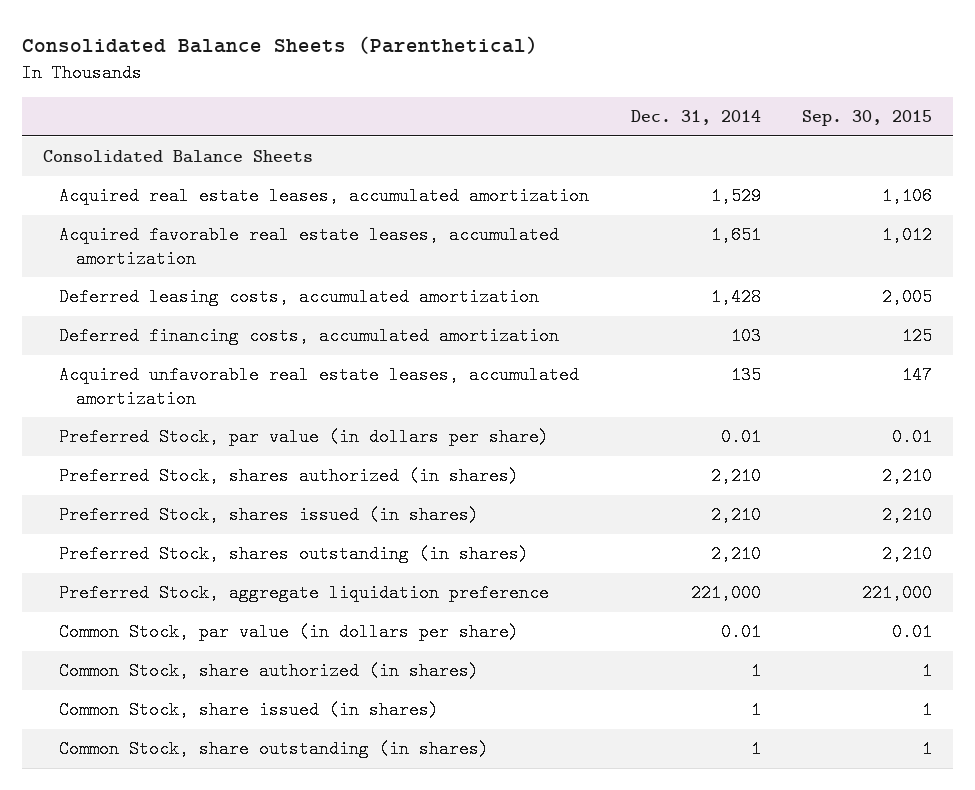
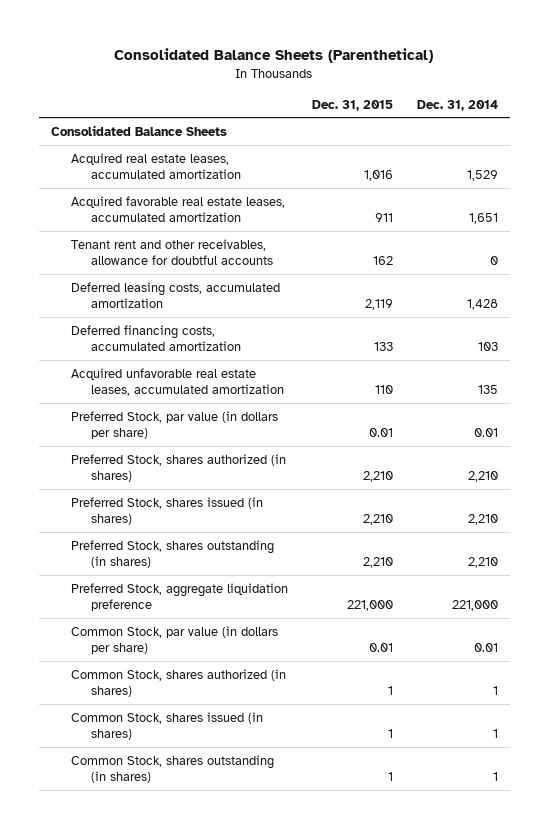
- | Dec. 31, 2014 | Sep. 30, 2015
+ | Dec. 31, 2015 | Dec. 31, 2014
+ Tenant rent and other receivables, allowance for doubtful accounts | 162 | 0
- Common Stock, share authorized (in shares) | 1 | 1
- Common Stock, share issued (in shares) | 1 | 1
- Common Stock, share outstanding (in shares) | 1 | 1
+ Common Stock, shares authorized (in shares) | 1 | 1
+ Common Stock, shares issued (in shares) | 1 | 1
+ Common Stock, shares outstanding (in shares) | 1 | 1

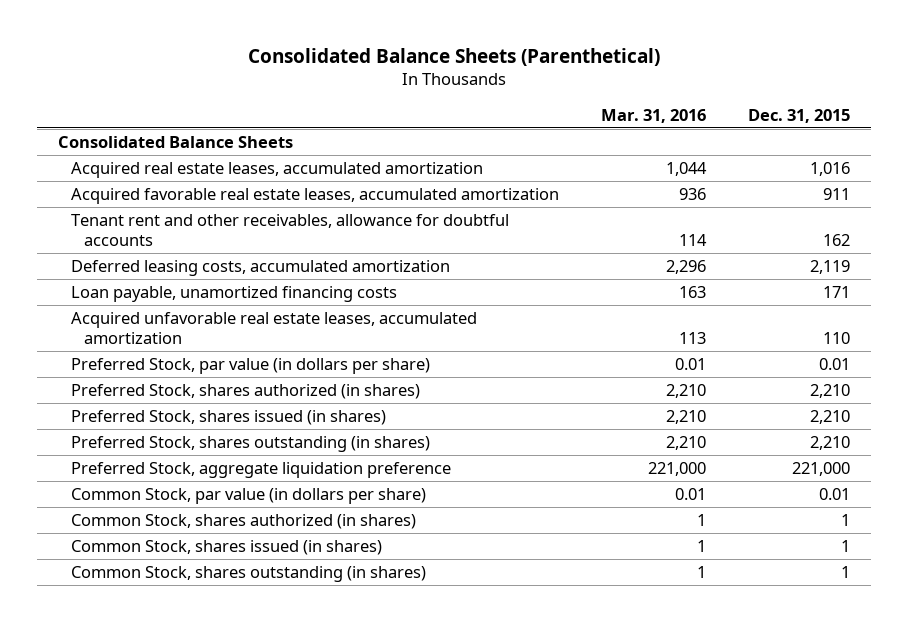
- | Dec. 31, 2015 | Dec. 31, 2014
+ | Mar. 31, 2016 | Dec. 31, 2015
- Deferred financing costs, accumulated amortization | 133 | 103
+ Loan payable, unamortized financing costs | 163 | 171

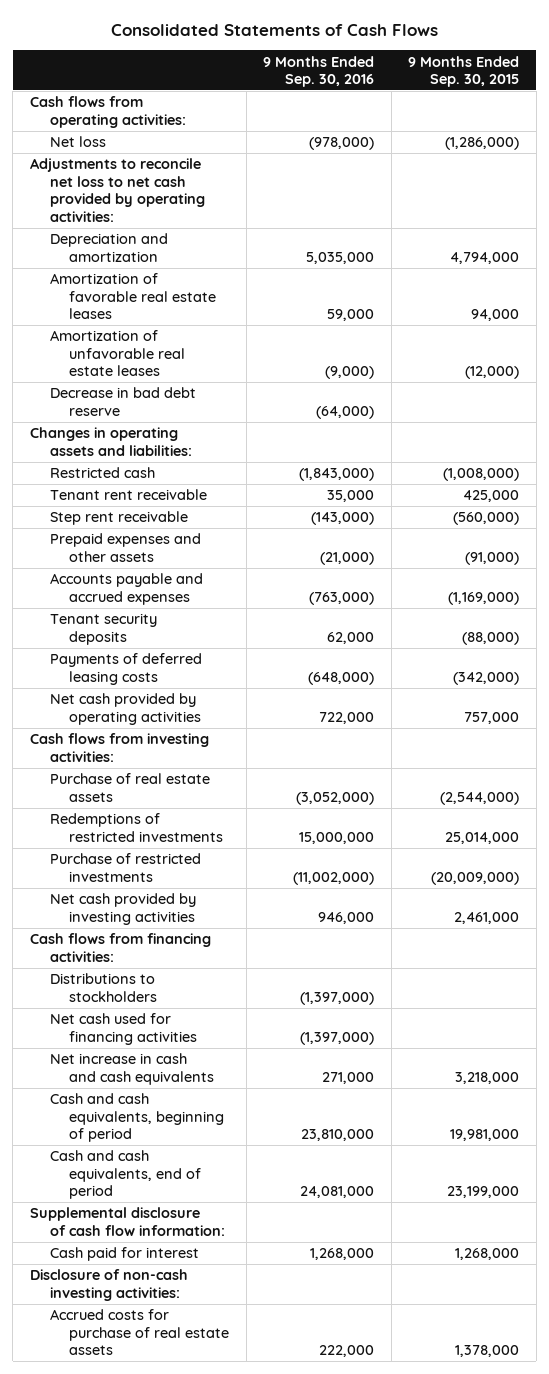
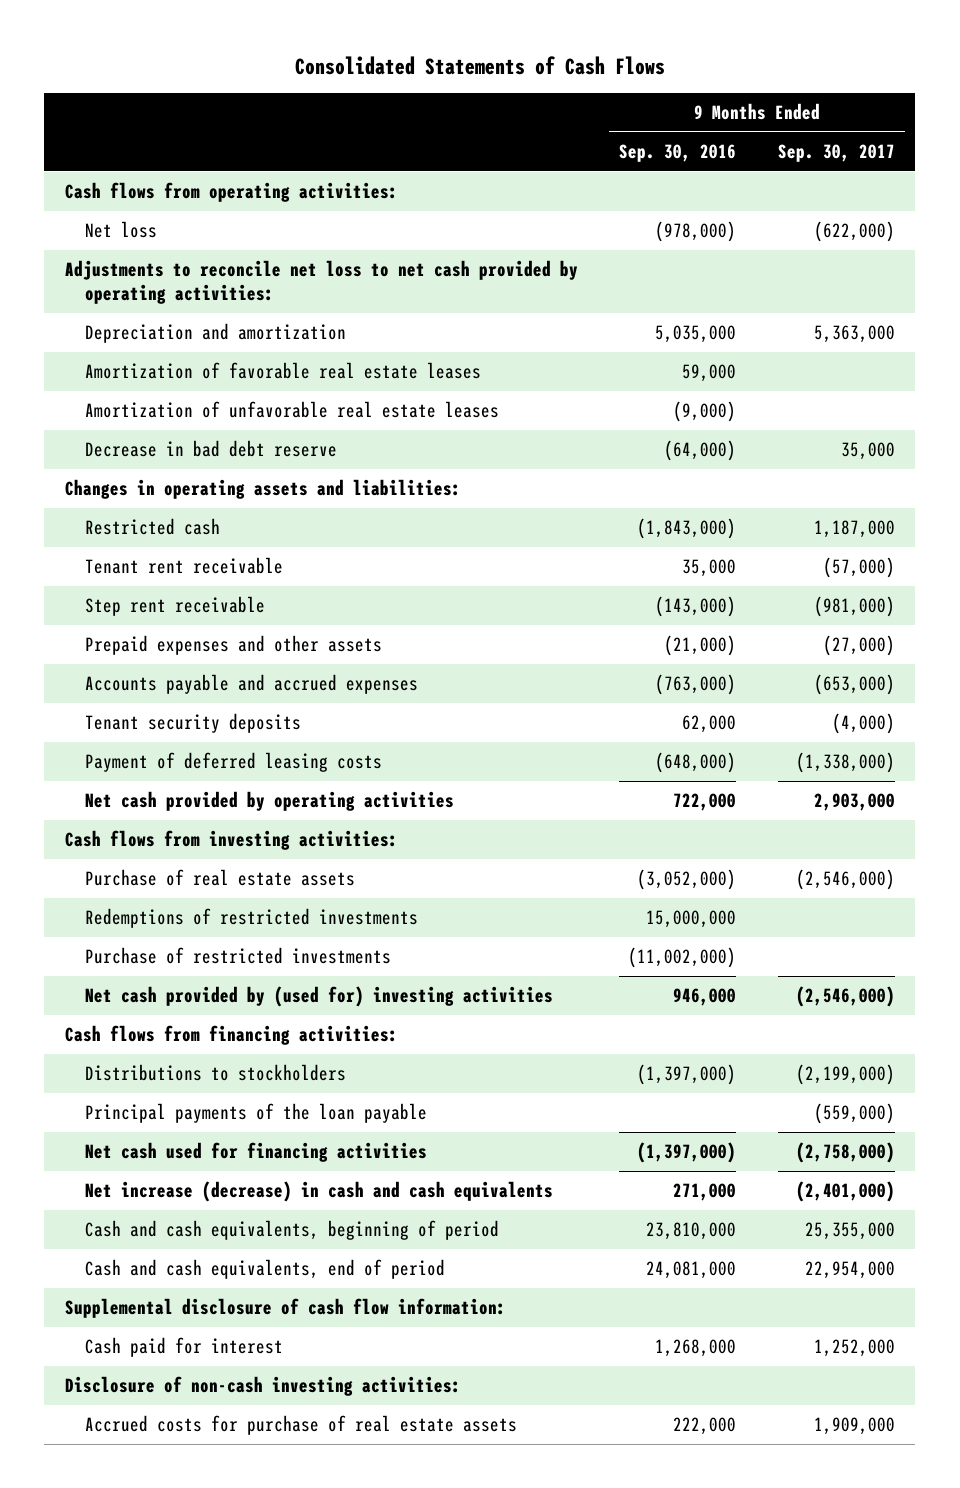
- | 9 Months Ended Sep. 30, 2016 | 9 Months Ended Sep. 30, 2015
+ | 9 Months Ended Sep. 30, 2016 | 9 Months Ended Sep. 30, 2017
- Payments of deferred leasing costs | (648,000) | (342,000)
+ Payment of deferred leasing costs | (648,000) | (1,338,000)
- Net cash provided by investing activities | 946,000 | 2,461,000
+ Net cash provided by (used for) investing activities | 946,000 | (2,546,000)
+ Principal payments of the loan payable | | (559,000)
- Net increase in cash and cash equivalents | 271,000 | 3,218,000
+ Net increase (decrease) in cash and cash equivalents | 271,000 | (2,401,000)

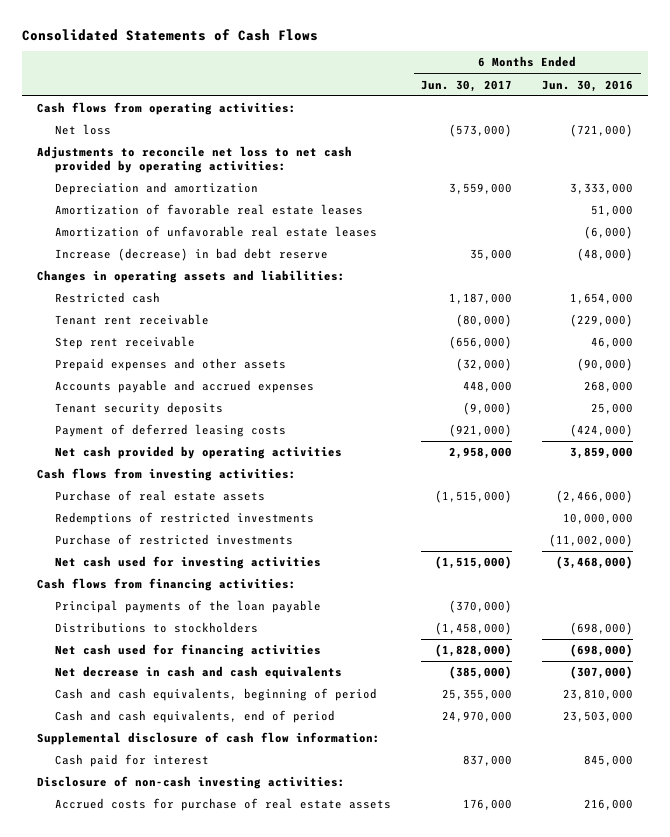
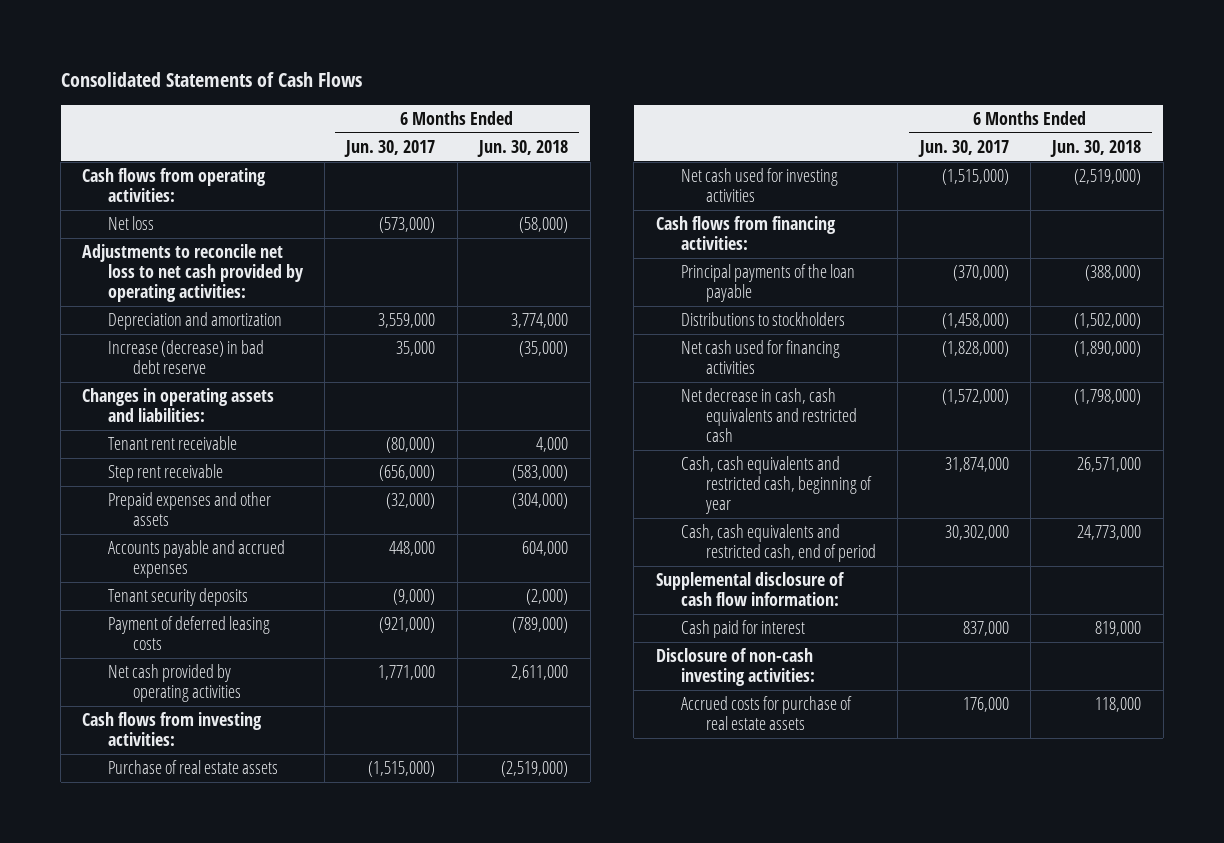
- | 6 Months Ended Jun. 30, 2017 | 6 Months Ended Jun. 30, 2016
+ | 6 Months Ended Jun. 30, 2017 | 6 Months Ended Jun. 30, 2018
- Amortization of favorable real estate leases | | 51,000
- Amortization of unfavorable real estate leases | | (6,000)
- Restricted cash | 1,187,000 | 1,654,000
- Net cash provided by operating activities | 2,958,000 | 3,859,000
+ Net cash provided by operating activities | 1,771,000 | 2,611,000
- Redemptions of restricted investments | | 10,000,000
- Purchase of restricted investments | | (11,002,000)
- Net decrease in cash and cash equivalents | (385,000) | (307,000)
- Cash and cash equivalents, beginning of period | 25,355,000 | 23,810,000
- Cash and cash equivalents, end of period | 24,970,000 | 23,503,000
+ Net decrease in cash, cash equivalents and restricted cash | (1,572,000) | (1,798,000)
+ Cash, cash equivalents and restricted cash, beginning of year | 31,874,000 | 26,571,000
+ Cash, cash equivalents and restricted cash, end of period | 30,302,000 | 24,773,000

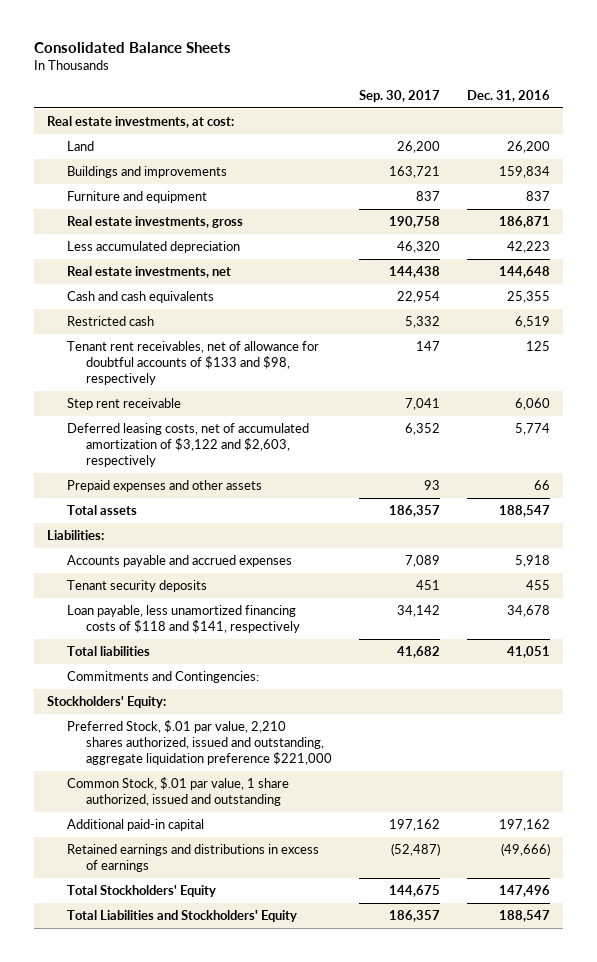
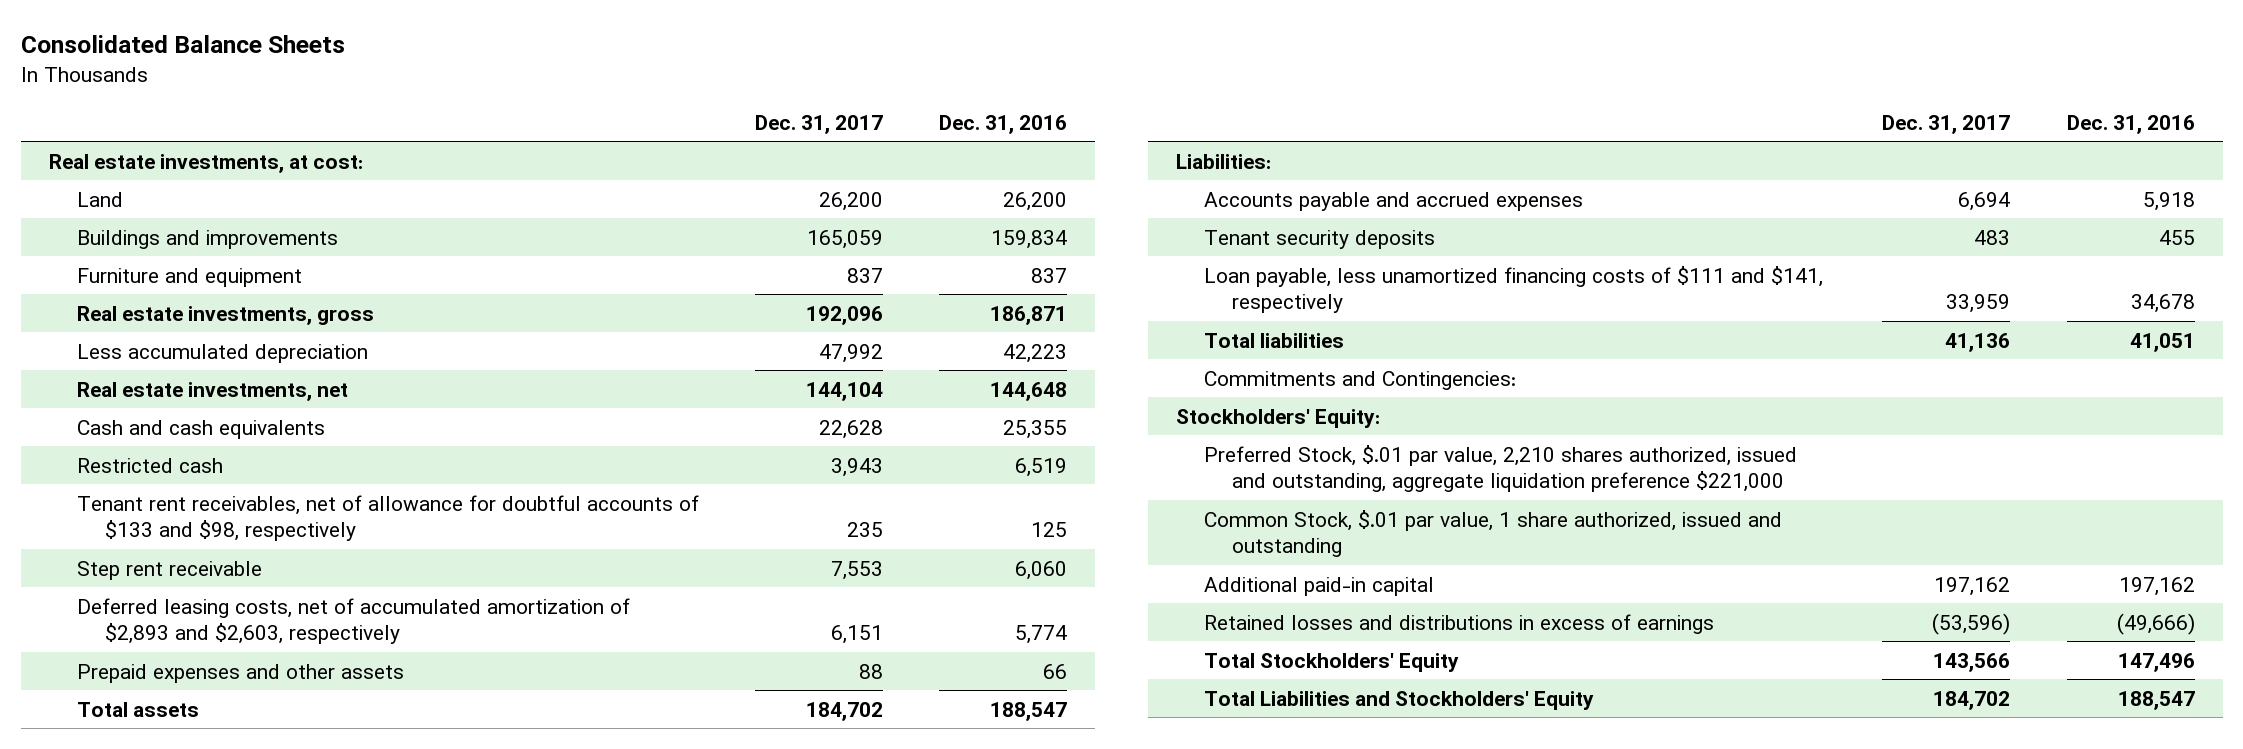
- | Sep. 30, 2017 | Dec. 31, 2016
+ | Dec. 31, 2017 | Dec. 31, 2016
- Deferred leasing costs, net of accumulated amortization of $3,122 and $2,603, respectively | 6,352 | 5,774
+ Deferred leasing costs, net of accumulated amortization of $2,893 and $2,603, respectively | 6,151 | 5,774
- Loan payable, less unamortized financing costs of $118 and $141, respectively | 34,142 | 34,678
+ Loan payable, less unamortized financing costs of $111 and $141, respectively | 33,959 | 34,678
- Retained earnings and distributions in excess of earnings | (52,487) | (49,666)
+ Retained losses and distributions in excess of earnings | (53,596) | (49,666)

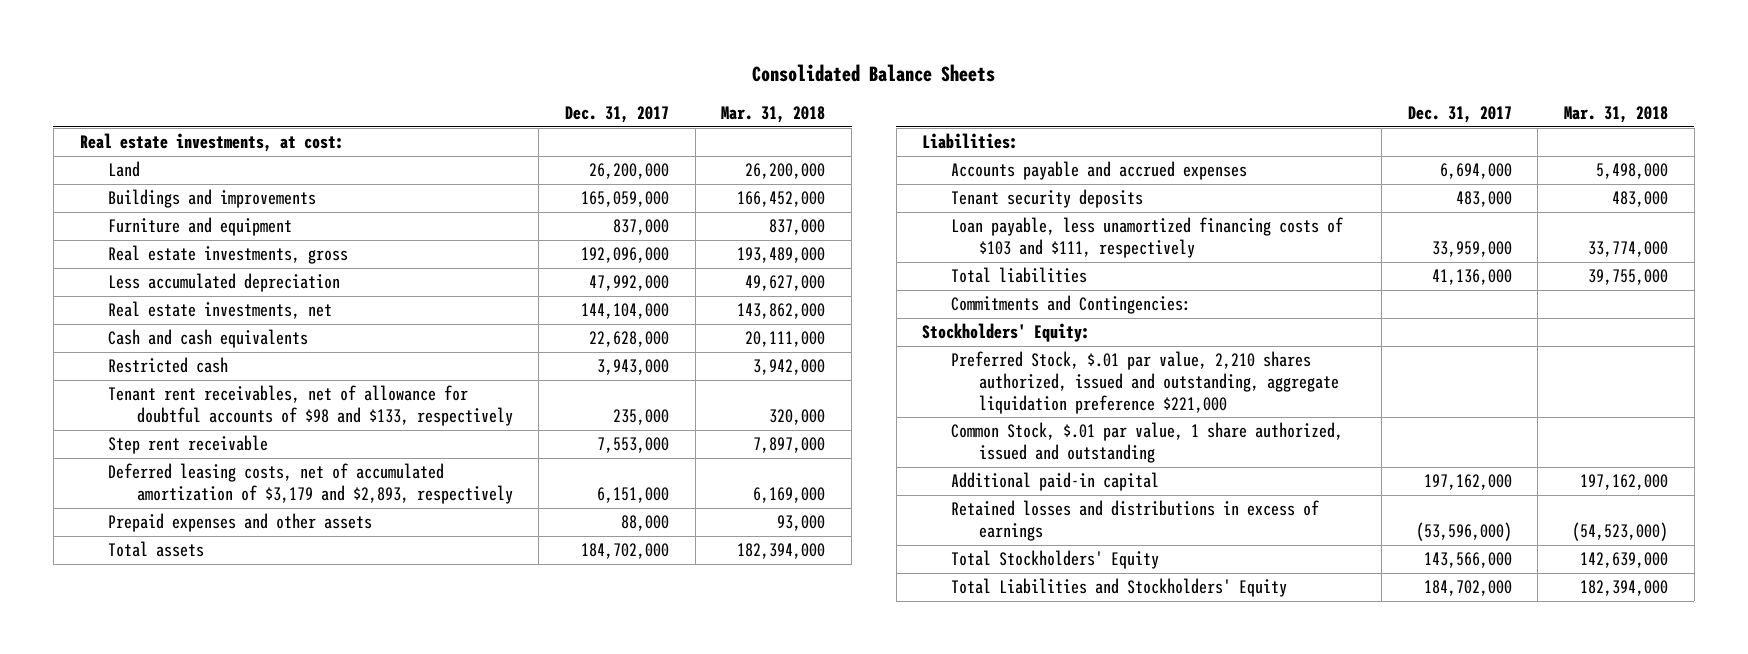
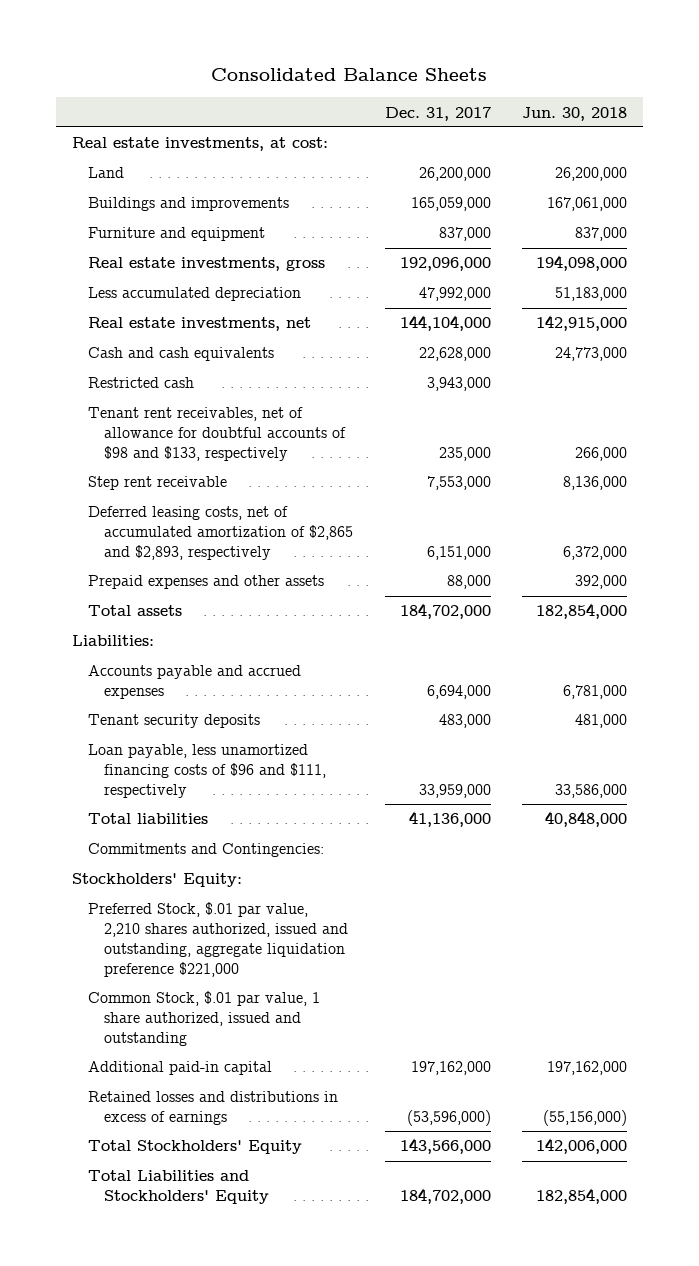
- | Dec. 31, 2017 | Mar. 31, 2018
+ | Dec. 31, 2017 | Jun. 30, 2018
- Deferred leasing costs, net of accumulated amortization of $3,179 and $2,893, respectively | 6,151,000 | 6,169,000
+ Deferred leasing costs, net of accumulated amortization of $2,865 and $2,893, respectively | 6,151,000 | 6,372,000
- Loan payable, less unamortized financing costs of $103 and $111, respectively | 33,959,000 | 33,774,000
+ Loan payable, less unamortized financing costs of $96 and $111, respectively | 33,959,000 | 33,586,000

